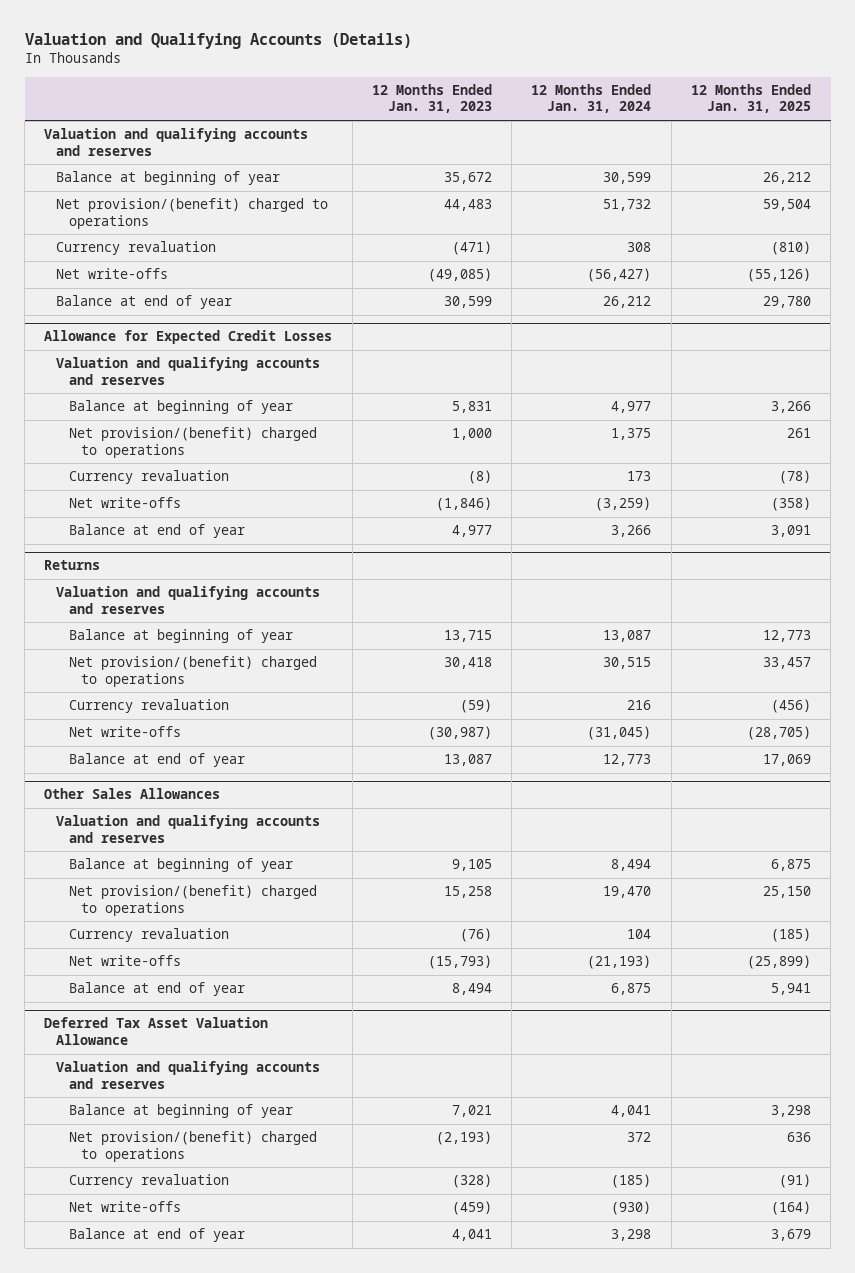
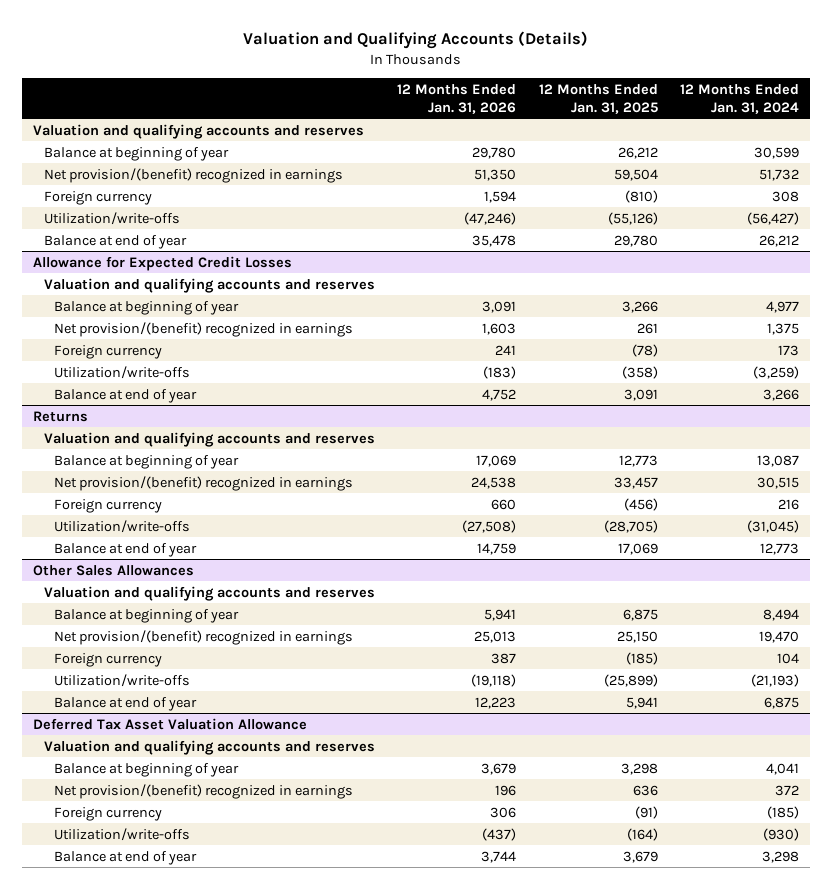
- | 12 Months Ended Jan. 31, 2023 | 12 Months Ended Jan. 31, 2024 | 12 Months Ended Jan. 31, 2025
+ | 12 Months Ended Jan. 31, 2026 | 12 Months Ended Jan. 31, 2025 | 12 Months Ended Jan. 31, 2024
- Net provision/(benefit) charged to operations | 44,483 | 51,732 | 59,504
- Currency revaluation | (471) | 308 | (810)
- Net write-offs | (49,085) | (56,427) | (55,126)
+ Net provision/(benefit) recognized in earnings | 51,350 | 59,504 | 51,732
+ Foreign currency | 1,594 | (810) | 308
+ Utilization/write-offs | (47,246) | (55,126) | (56,427)
@ Allowance for Expected Credit Losses
- Net provision/(benefit) charged to operations | 1,000 | 1,375 | 261
- Currency revaluation | (8) | 173 | (78)
- Net write-offs | (1,846) | (3,259) | (358)
+ Net provision/(benefit) recognized in earnings | 1,603 | 261 | 1,375
+ Foreign currency | 241 | (78) | 173
+ Utilization/write-offs | (183) | (358) | (3,259)
@ Returns
- Net provision/(benefit) charged to operations | 30,418 | 30,515 | 33,457
- Currency revaluation | (59) | 216 | (456)
- Net write-offs | (30,987) | (31,045) | (28,705)
+ Net provision/(benefit) recognized in earnings | 24,538 | 33,457 | 30,515
+ Foreign currency | 660 | (456) | 216
+ Utilization/write-offs | (27,508) | (28,705) | (31,045)
@ Other Sales Allowances
- Net provision/(benefit) charged to operations | 15,258 | 19,470 | 25,150
- Currency revaluation | (76) | 104 | (185)
- Net write-offs | (15,793) | (21,193) | (25,899)
+ Net provision/(benefit) recognized in earnings | 25,013 | 25,150 | 19,470
+ Foreign currency | 387 | (185) | 104
+ Utilization/write-offs | (19,118) | (25,899) | (21,193)
@ Deferred Tax Asset Valuation Allowance
- Net provision/(benefit) charged to operations | (2,193) | 372 | 636
- Currency revaluation | (328) | (185) | (91)
- Net write-offs | (459) | (930) | (164)
+ Net provision/(benefit) recognized in earnings | 196 | 636 | 372
+ Foreign currency | 306 | (91) | (185)
+ Utilization/write-offs | (437) | (164) | (930)

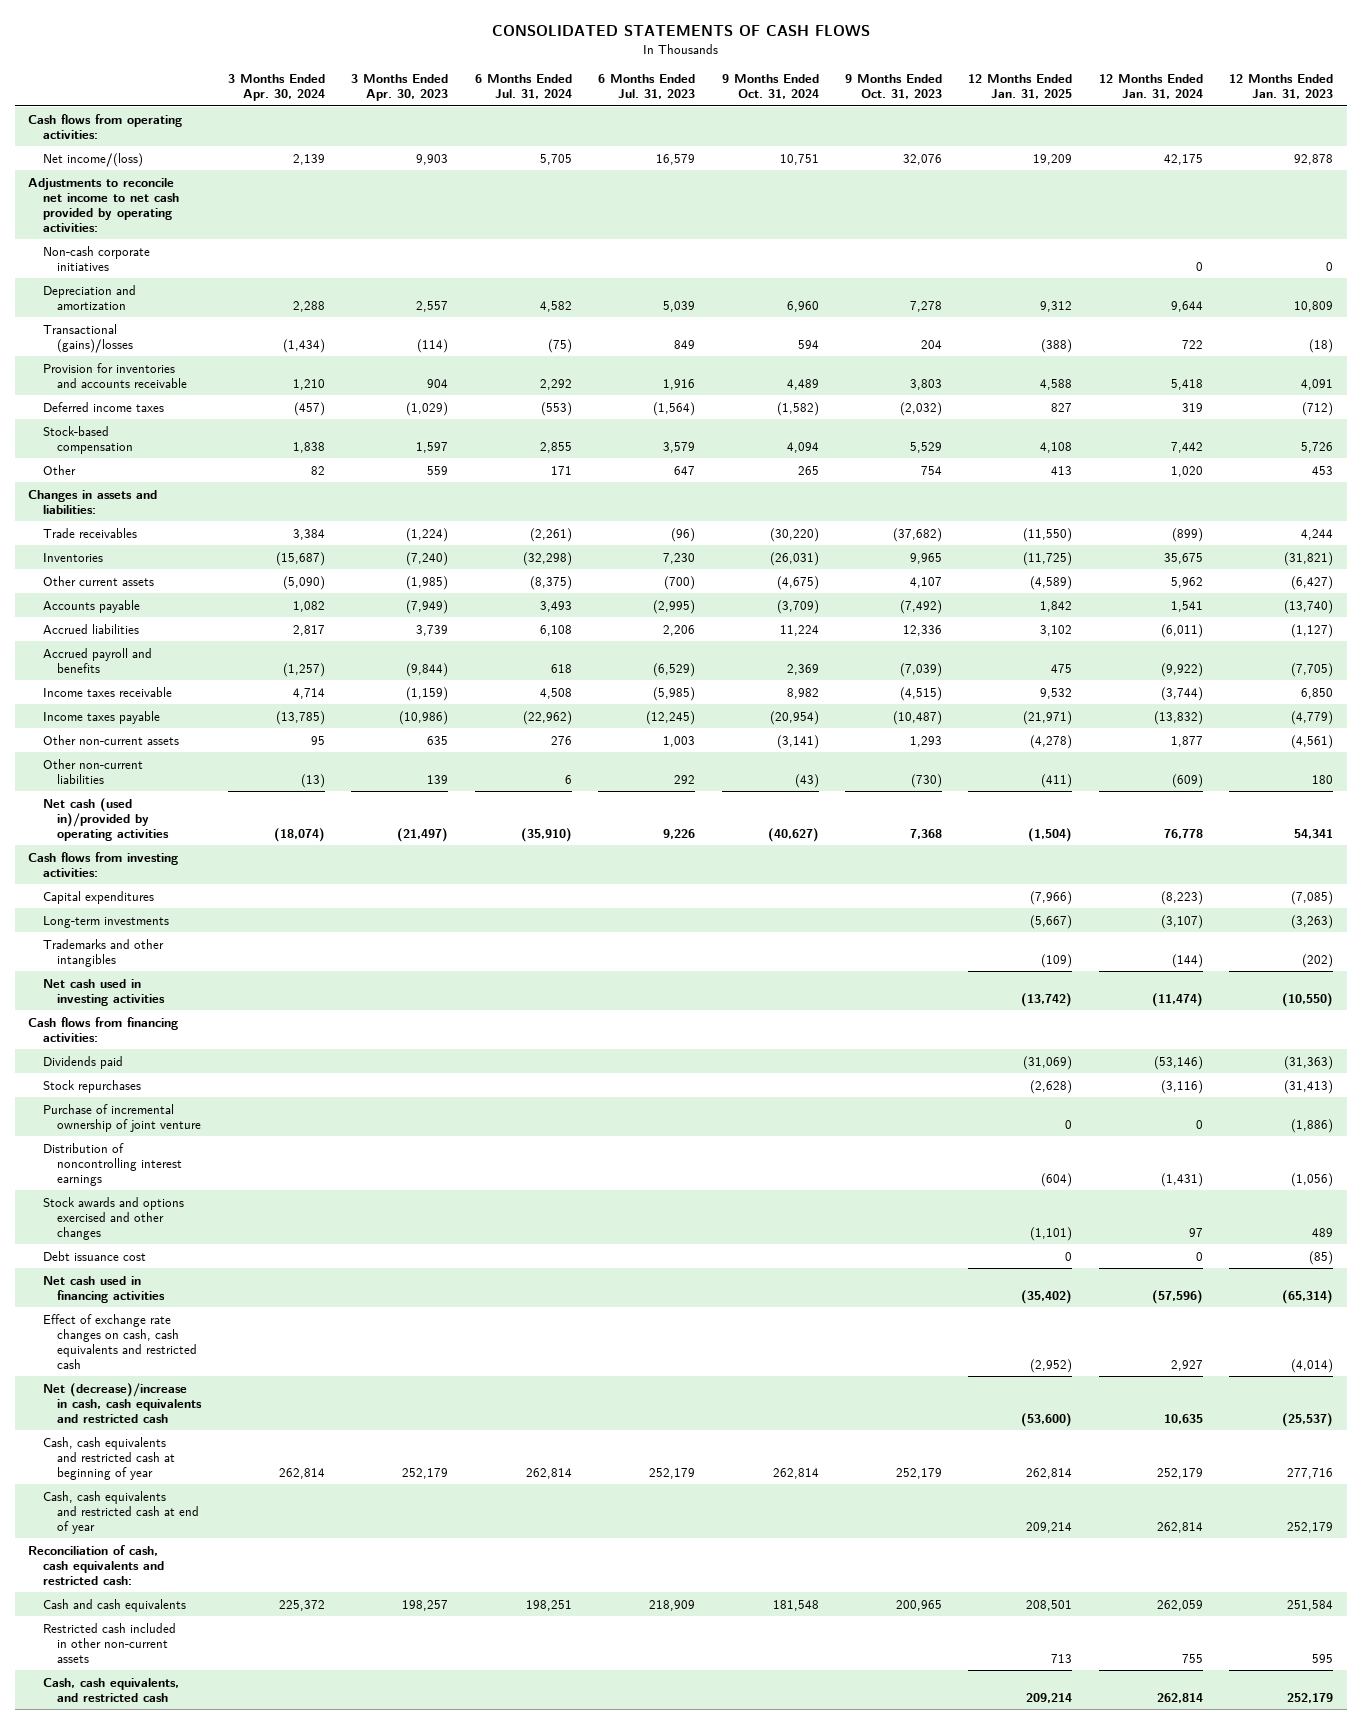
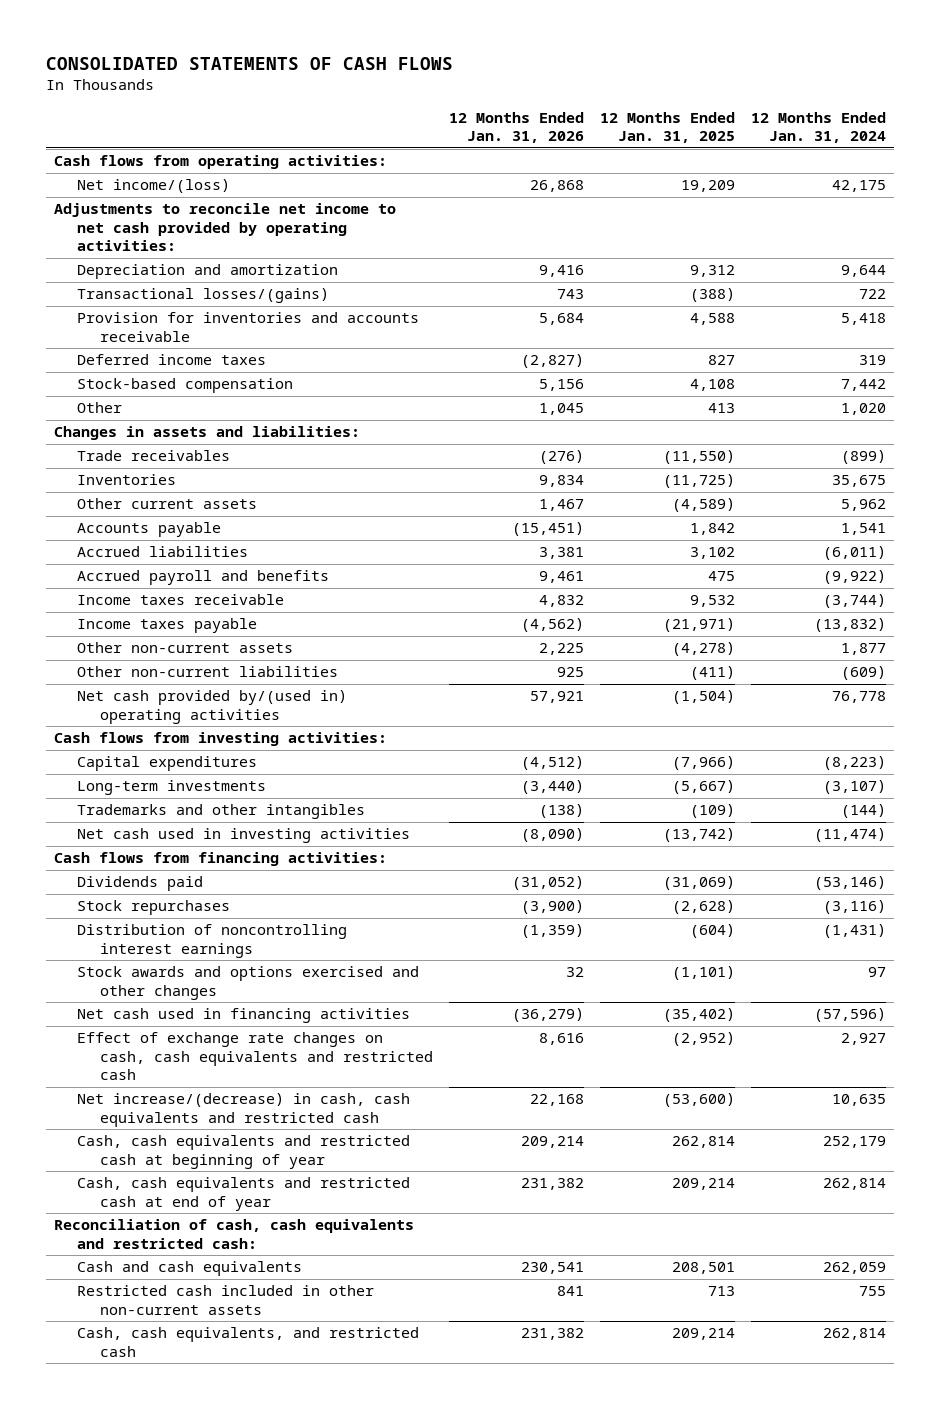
- | 3 Months Ended Apr. 30, 2024 | 3 Months Ended Apr. 30, 2023 | 6 Months Ended Jul. 31, 2024 | 6 Months Ended Jul. 31, 2023 | 9 Months Ended Oct. 31, 2024 | 9 Months Ended Oct. 31, 2023 | 12 Months Ended Jan. 31, 2025 | 12 Months Ended Jan. 31, 2024 | 12 Months Ended Jan. 31, 2023
+ | 12 Months Ended Jan. 31, 2026 | 12 Months Ended Jan. 31, 2025 | 12 Months Ended Jan. 31, 2024
- Non-cash corporate initiatives | | | | | | | | 0 | 0
- Transactional (gains)/losses | (1,434) | (114) | (75) | 849 | 594 | 204 | (388) | 722 | (18)
+ Transactional losses/(gains) | 743 | (388) | 722
- Net cash (used in)/provided by operating activities | (18,074) | (21,497) | (35,910) | 9,226 | (40,627) | 7,368 | (1,504) | 76,778 | 54,341
+ Net cash provided by/(used in) operating activities | 57,921 | (1,504) | 76,778
- Purchase of incremental ownership of joint venture | | | | | | | 0 | 0 | (1,886)
- Debt issuance cost | | | | | | | 0 | 0 | (85)
- Net (decrease)/increase in cash, cash equivalents and restricted cash | | | | | | | (53,600) | 10,635 | (25,537)
+ Net increase/(decrease) in cash, cash equivalents and restricted cash | 22,168 | (53,600) | 10,635

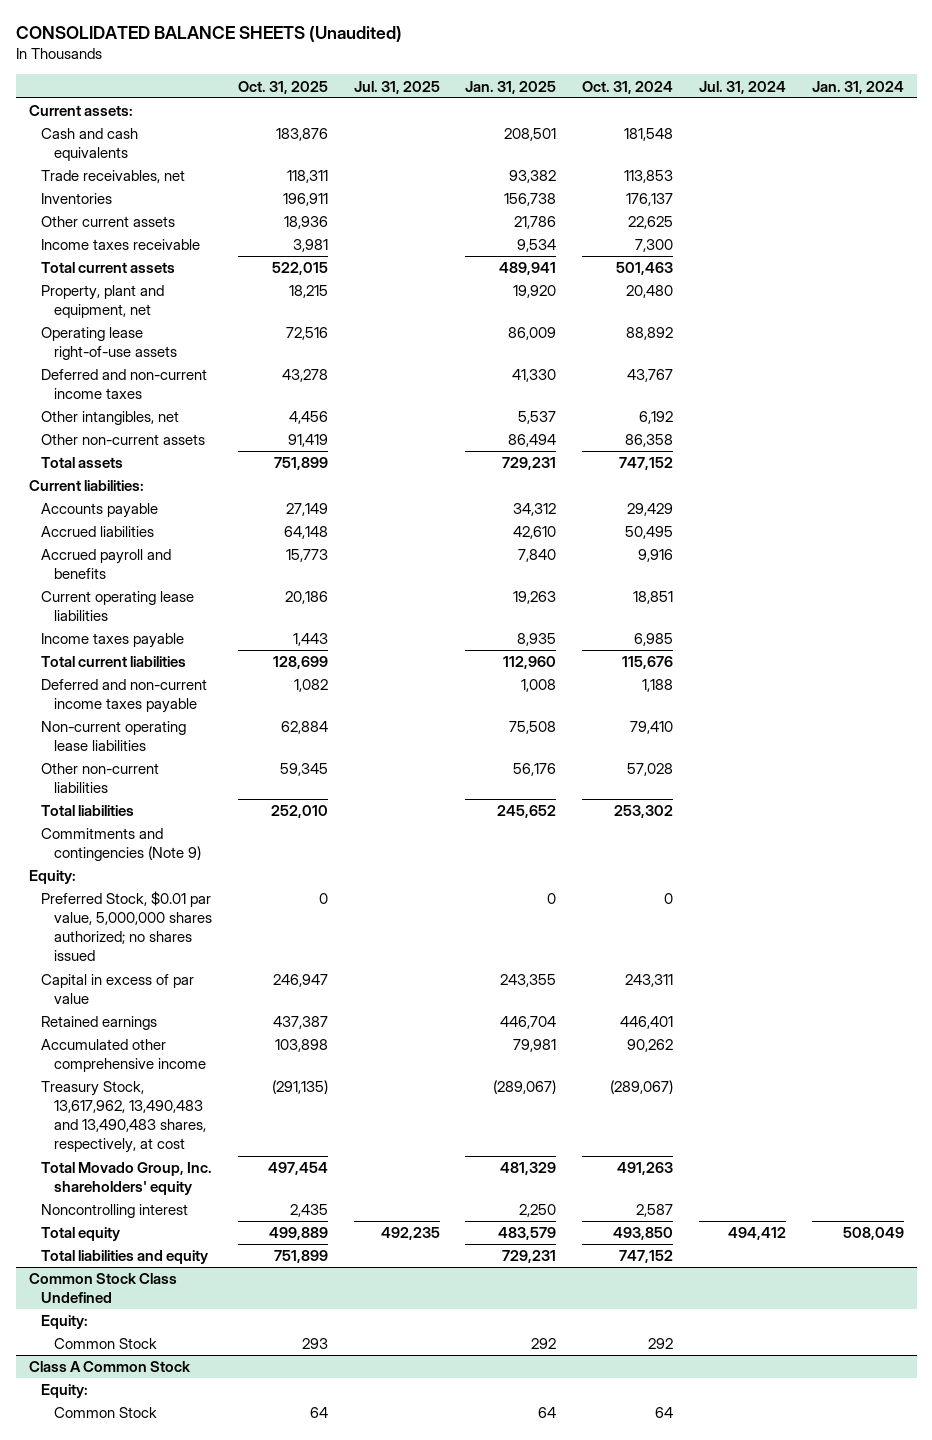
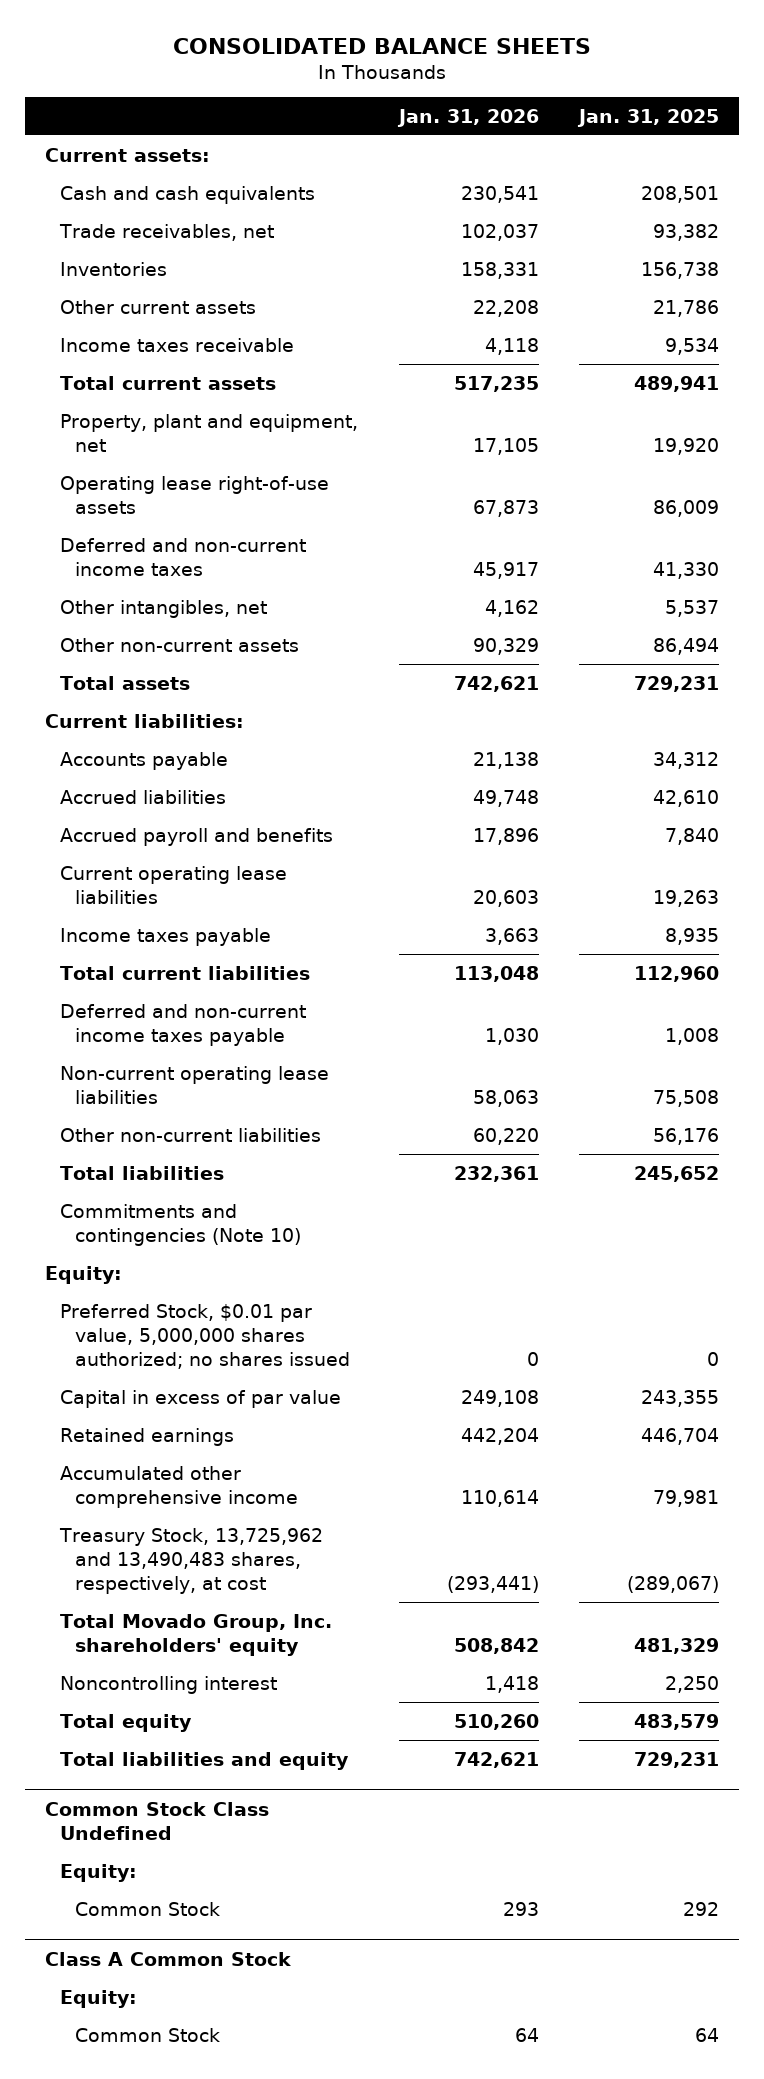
- CONSOLIDATED BALANCE SHEETS (Unaudited)
+ CONSOLIDATED BALANCE SHEETS
- | Oct. 31, 2025 | Jul. 31, 2025 | Jan. 31, 2025 | Oct. 31, 2024 | Jul. 31, 2024 | Jan. 31, 2024
+ | Jan. 31, 2026 | Jan. 31, 2025
- Commitments and contingencies (Note 9)
+ Commitments and contingencies (Note 10)
- Treasury Stock, 13,617,962, 13,490,483 and 13,490,483 shares, respectively, at cost | (291,135) | | (289,067) | (289,067) | |
+ Treasury Stock, 13,725,962 and 13,490,483 shares, respectively, at cost | (293,441) | (289,067)

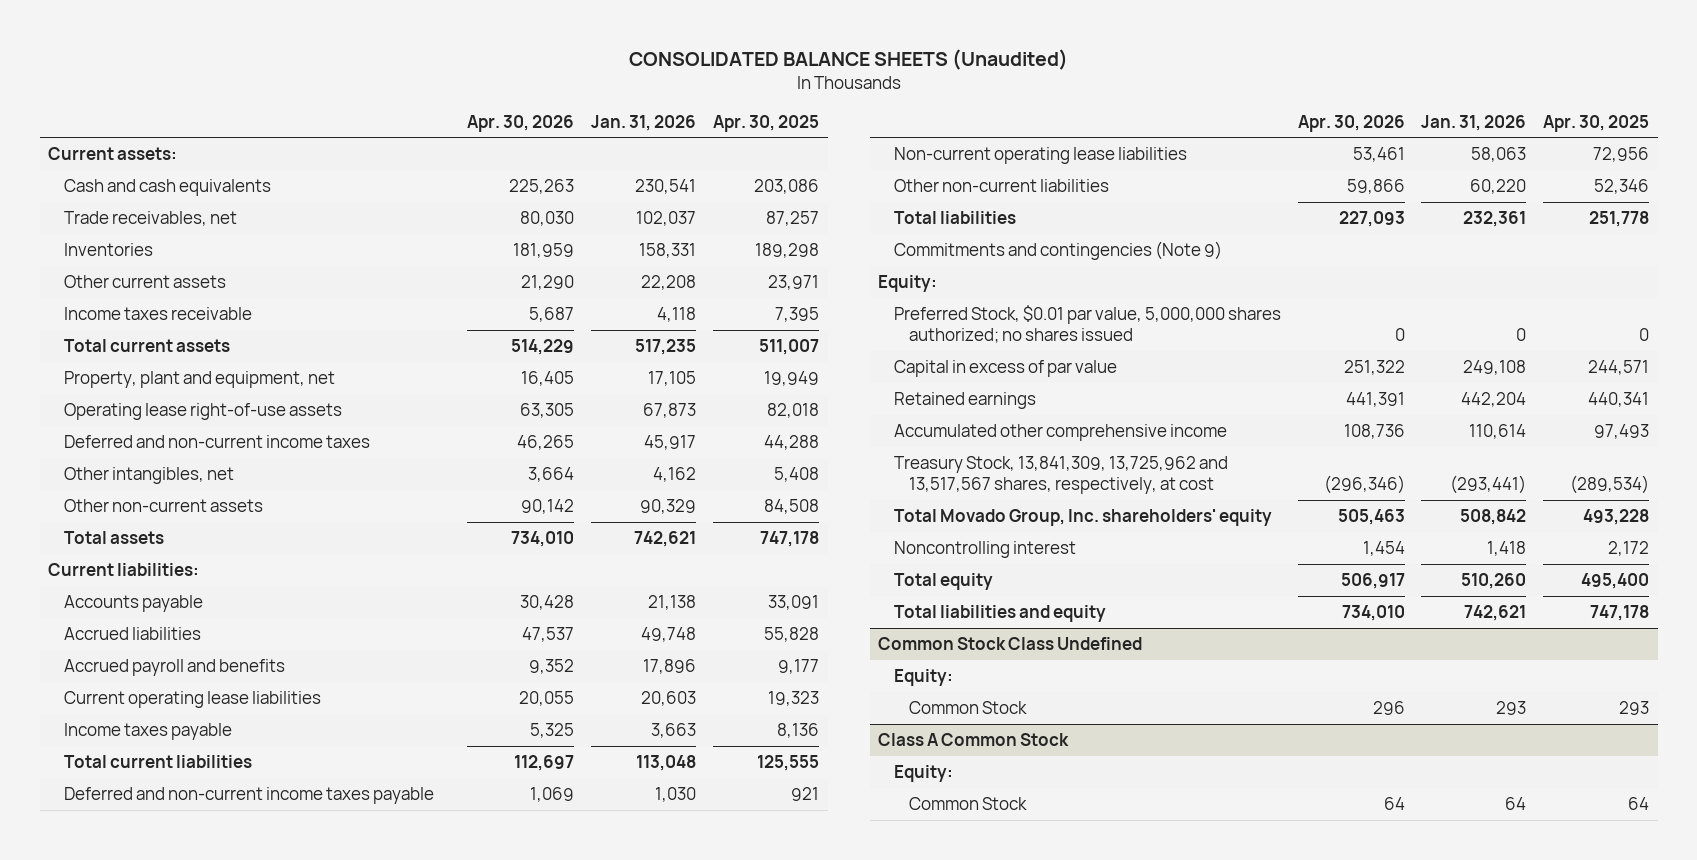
- CONSOLIDATED BALANCE SHEETS
+ CONSOLIDATED BALANCE SHEETS (Unaudited)
- | Jan. 31, 2026 | Jan. 31, 2025
+ | Apr. 30, 2026 | Jan. 31, 2026 | Apr. 30, 2025
- Commitments and contingencies (Note 10)
+ Commitments and contingencies (Note 9)
- Treasury Stock, 13,725,962 and 13,490,483 shares, respectively, at cost | (293,441) | (289,067)
+ Treasury Stock, 13,841,309, 13,725,962 and 13,517,567 shares, respectively, at cost | (296,346) | (293,441) | (289,534)

